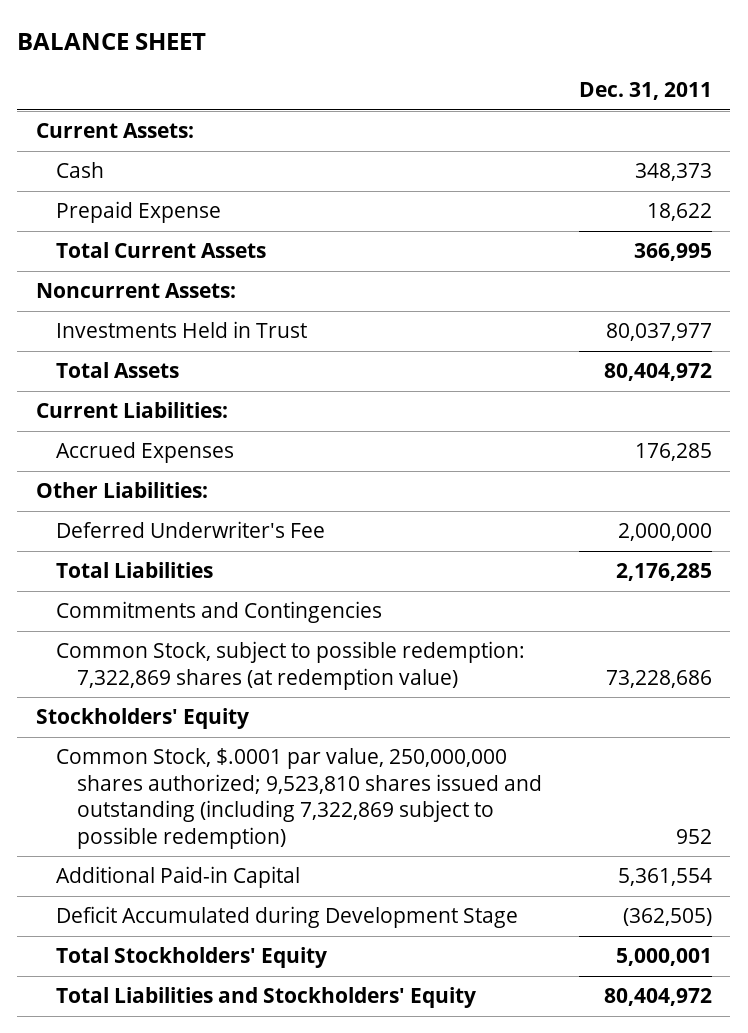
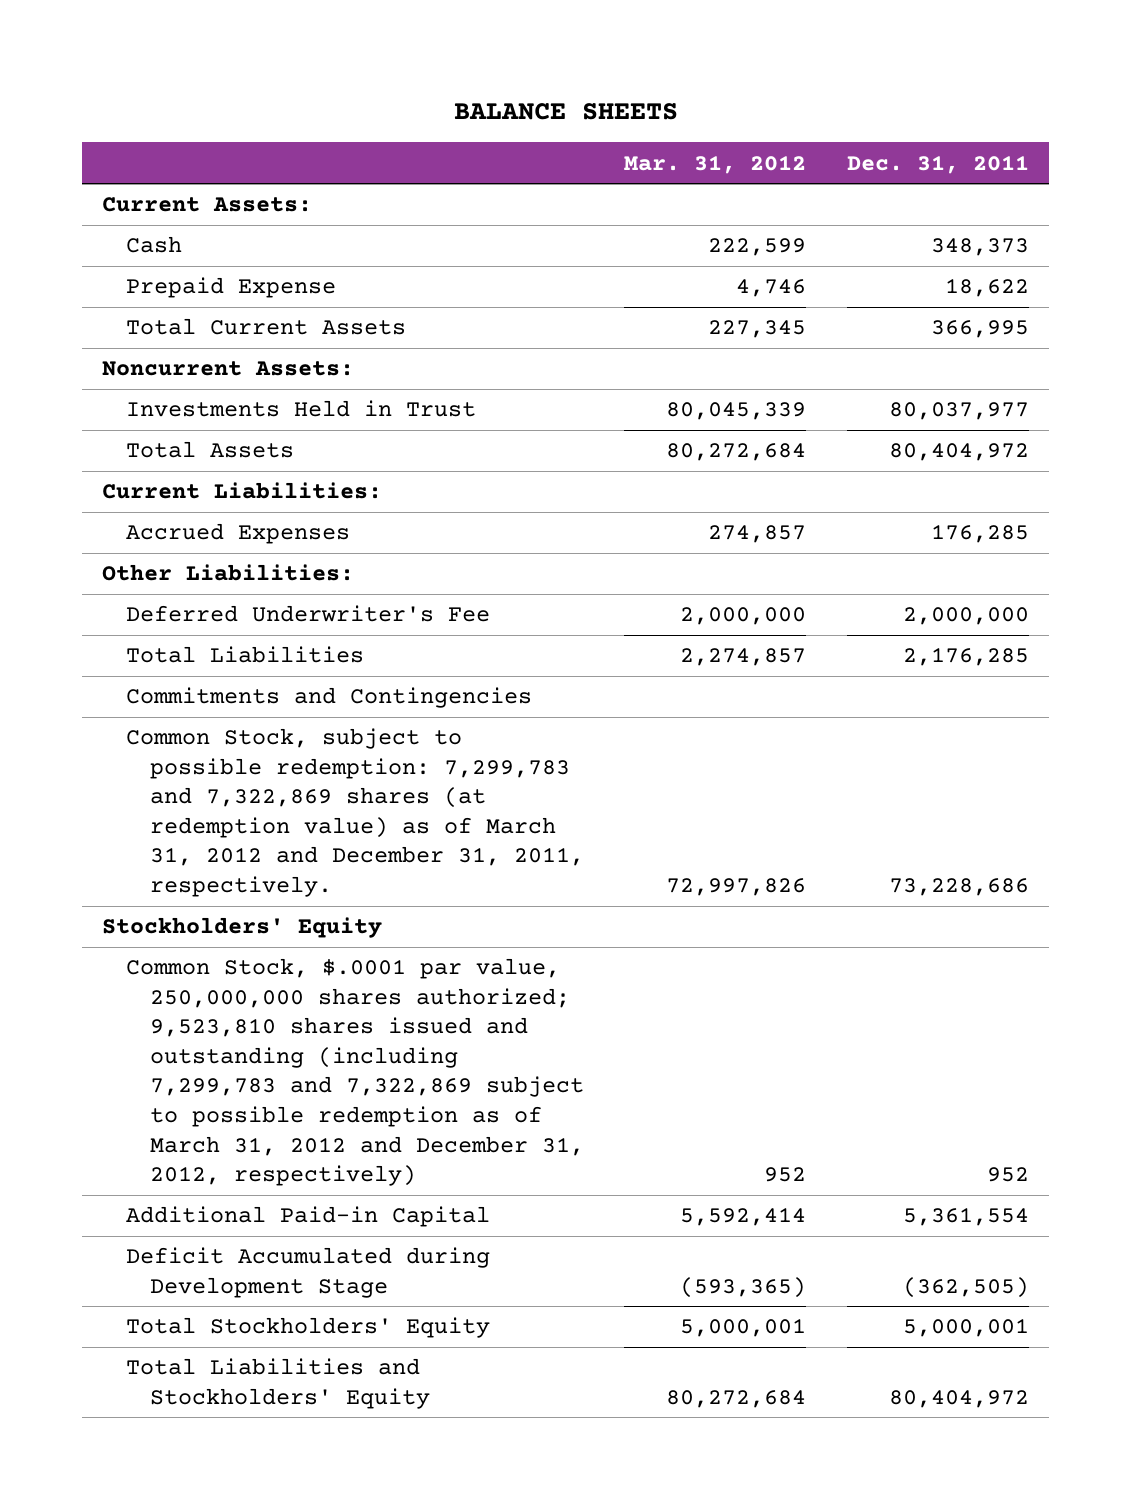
- BALANCE SHEET
+ BALANCE SHEETS
- | Dec. 31, 2011
+ | Mar. 31, 2012 | Dec. 31, 2011
- Common Stock, subject to possible redemption: 7,322,869 shares (at redemption value) | 73,228,686
+ Common Stock, subject to possible redemption: 7,299,783 and 7,322,869 shares (at redemption value) as of March 31, 2012 and December 31, 2011, respectively. | 72,997,826 | 73,228,686
- Common Stock, $.0001 par value, 250,000,000 shares authorized; 9,523,810 shares issued and outstanding (including 7,322,869 subject to possible redemption) | 952
+ Common Stock, $.0001 par value, 250,000,000 shares authorized; 9,523,810 shares issued and outstanding (including 7,299,783 and 7,322,869 subject to possible redemption as of March 31, 2012 and December 31, 2012, respectively) | 952 | 952

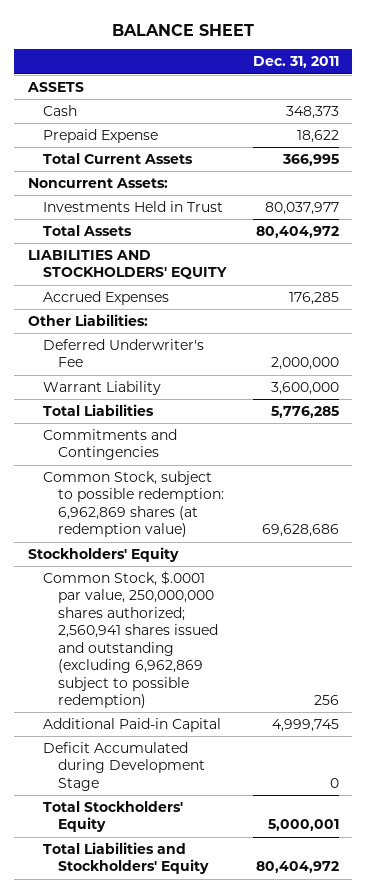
- BALANCE SHEETS
+ BALANCE SHEET
- | Mar. 31, 2012 | Dec. 31, 2011
+ | Dec. 31, 2011
- Current Assets:
+ ASSETS
- Current Liabilities:
+ LIABILITIES AND STOCKHOLDERS' EQUITY
- Total Liabilities | 2,274,857 | 2,176,285
+ Warrant Liability | 3,600,000
+ Total Liabilities | 5,776,285
- Common Stock, subject to possible redemption: 7,299,783 and 7,322,869 shares (at redemption value) as of March 31, 2012 and December 31, 2011, respectively. | 72,997,826 | 73,228,686
+ Common Stock, subject to possible redemption: 6,962,869 shares (at redemption value) | 69,628,686
- Common Stock, $.0001 par value, 250,000,000 shares authorized; 9,523,810 shares issued and outstanding (including 7,299,783 and 7,322,869 subject to possible redemption as of March 31, 2012 and December 31, 2012, respectively) | 952 | 952
- Additional Paid-in Capital | 5,592,414 | 5,361,554
- Deficit Accumulated during Development Stage | (593,365) | (362,505)
+ Common Stock, $.0001 par value, 250,000,000 shares authorized; 2,560,941 shares issued and outstanding (excluding 6,962,869 subject to possible redemption) | 256
+ Additional Paid-in Capital | 4,999,745
+ Deficit Accumulated during Development Stage | 0

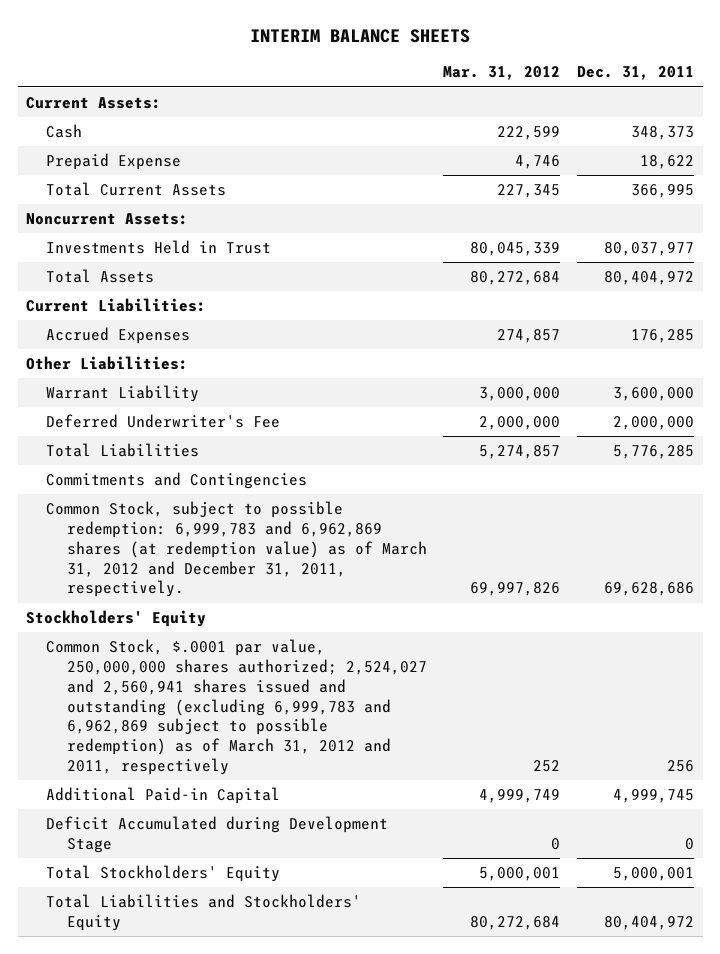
- BALANCE SHEET
+ INTERIM BALANCE SHEETS
- | Dec. 31, 2011
+ | Mar. 31, 2012 | Dec. 31, 2011
- ASSETS
+ Current Assets:
- LIABILITIES AND STOCKHOLDERS' EQUITY
+ Current Liabilities:
moved down: Deferred Underwriter's Fee | 2,000,000 | 2,000,000
- Common Stock, subject to possible redemption: 6,962,869 shares (at redemption value) | 69,628,686
+ Common Stock, subject to possible redemption: 6,999,783 and 6,962,869 shares (at redemption value) as of March 31, 2012 and December 31, 2011, respectively. | 69,997,826 | 69,628,686
- Common Stock, $.0001 par value, 250,000,000 shares authorized; 2,560,941 shares issued and outstanding (excluding 6,962,869 subject to possible redemption) | 256
+ Common Stock, $.0001 par value, 250,000,000 shares authorized; 2,524,027 and 2,560,941 shares issued and outstanding (excluding 6,999,783 and 6,962,869 subject to possible redemption) as of March 31, 2012 and 2011, respectively | 252 | 256

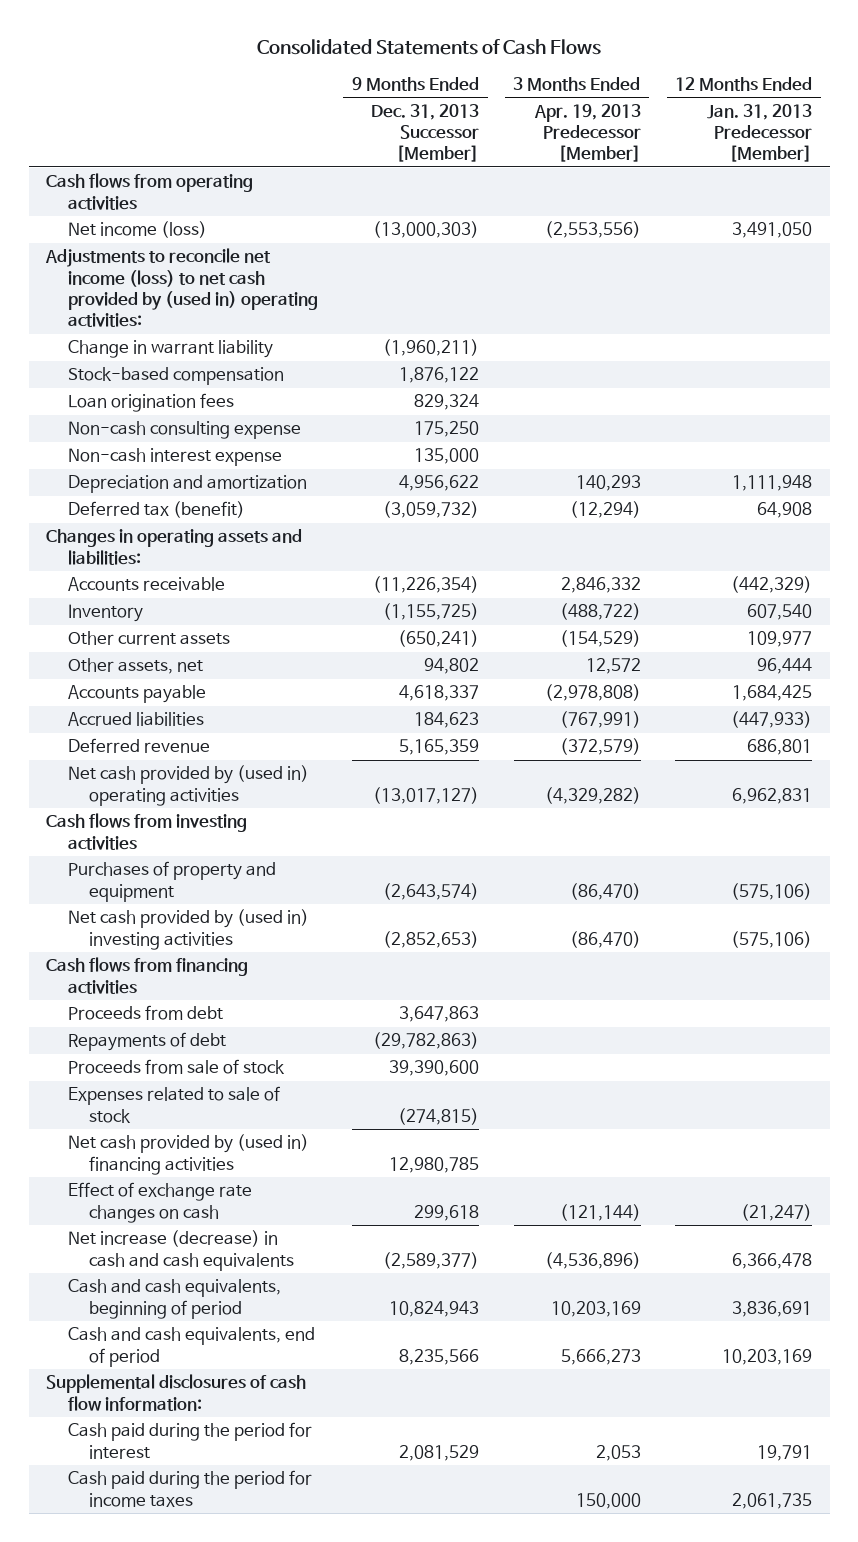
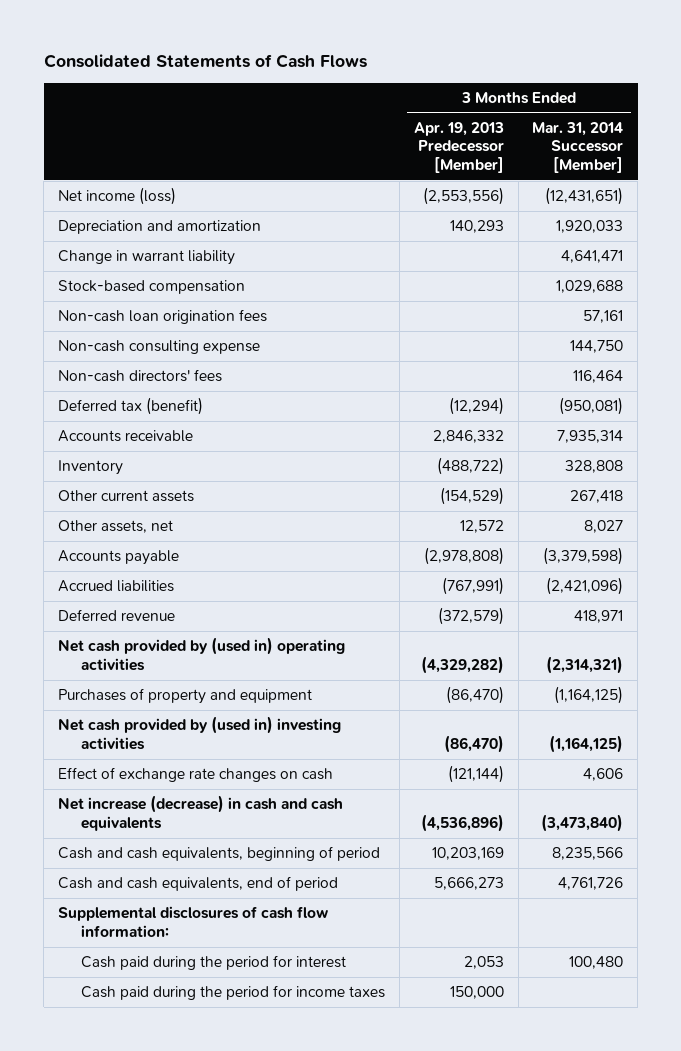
- | 9 Months Ended Dec. 31, 2013 Successor [Member] | 3 Months Ended Apr. 19, 2013 Predecessor [Member] | 12 Months Ended Jan. 31, 2013 Predecessor [Member]
+ | 3 Months Ended Apr. 19, 2013 Predecessor [Member] | 3 Months Ended Mar. 31, 2014 Successor [Member]
- Cash flows from operating activities
- Adjustments to reconcile net income (loss) to net cash provided by (used in) operating activities:
moved up: Depreciation and amortization | 140,293 | 1,920,033
- Loan origination fees | 829,324 | |
+ Non-cash loan origination fees | | 57,161
- Non-cash interest expense | 135,000 | |
+ Non-cash directors' fees | | 116,464
- Changes in operating assets and liabilities:
- Cash flows from investing activities
- Cash flows from financing activities
- Proceeds from debt | 3,647,863 | |
- Repayments of debt | (29,782,863) | |
- Proceeds from sale of stock | 39,390,600 | |
- Expenses related to sale of stock | (274,815) | |
- Net cash provided by (used in) financing activities | 12,980,785 | |

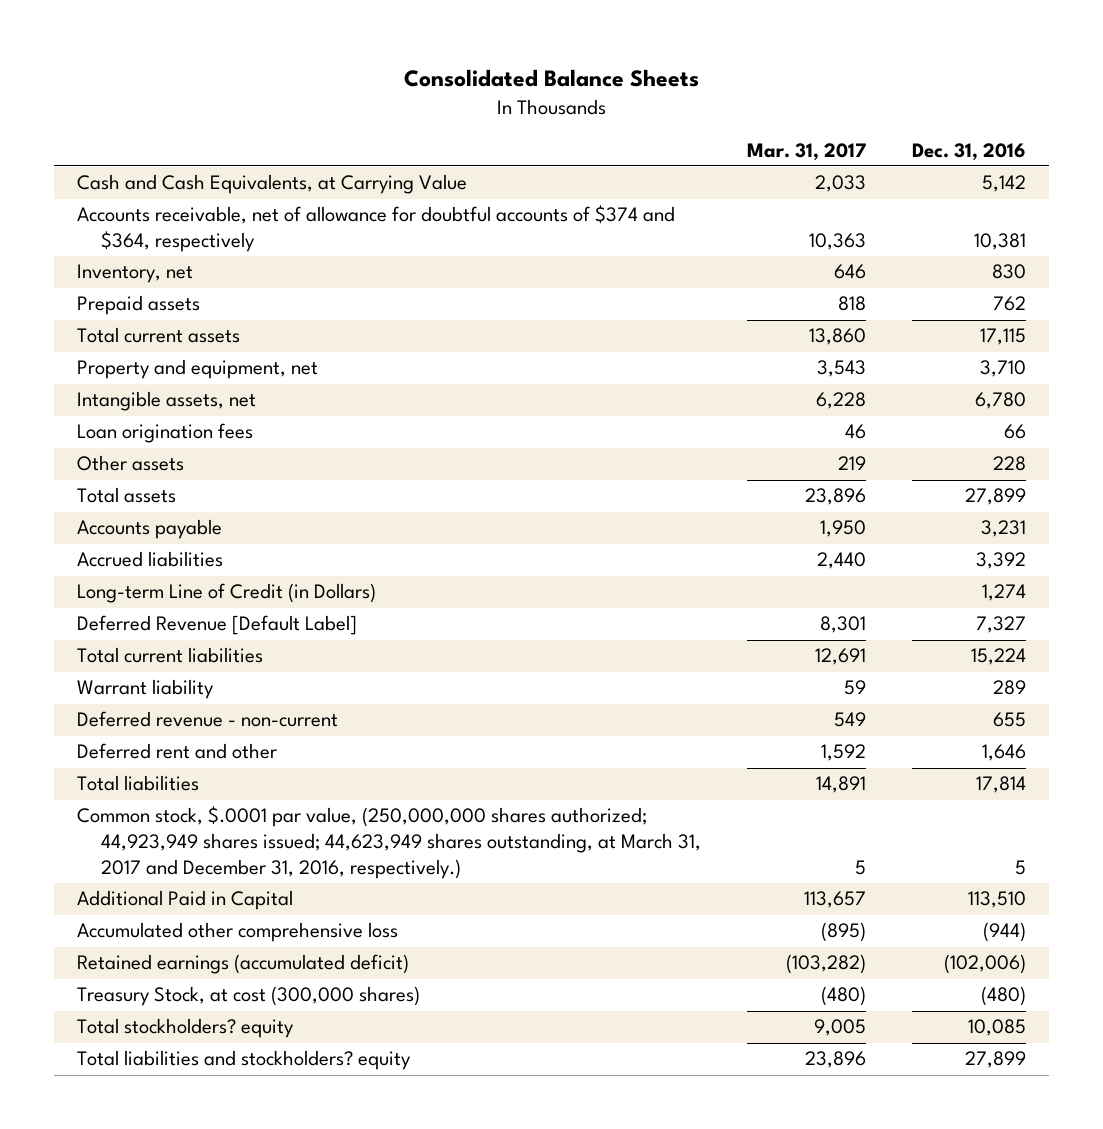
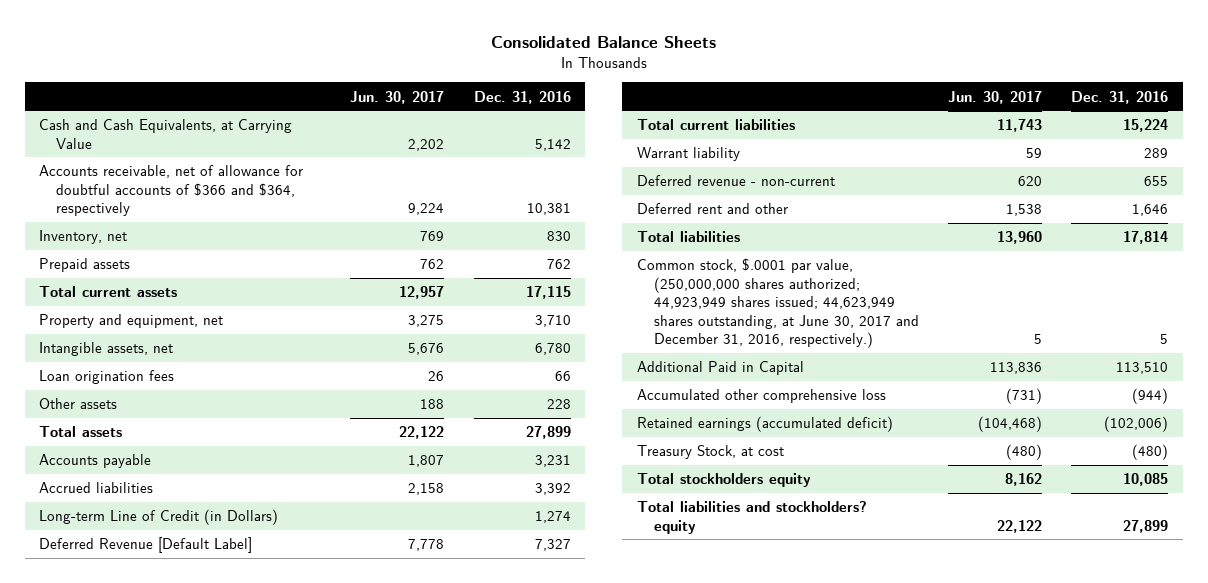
- | Mar. 31, 2017 | Dec. 31, 2016
+ | Jun. 30, 2017 | Dec. 31, 2016
- Accounts receivable, net of allowance for doubtful accounts of $374 and $364, respectively | 10,363 | 10,381
+ Accounts receivable, net of allowance for doubtful accounts of $366 and $364, respectively | 9,224 | 10,381
- Common stock, $.0001 par value, (250,000,000 shares authorized; 44,923,949 shares issued; 44,623,949 shares outstanding, at March 31, 2017 and December 31, 2016, respectively.) | 5 | 5
+ Common stock, $.0001 par value, (250,000,000 shares authorized; 44,923,949 shares issued; 44,623,949 shares outstanding, at June 30, 2017 and December 31, 2016, respectively.) | 5 | 5
- Treasury Stock, at cost (300,000 shares) | (480) | (480)
- Total stockholders? equity | 9,005 | 10,085
+ Treasury Stock, at cost | (480) | (480)
+ Total stockholders equity | 8,162 | 10,085

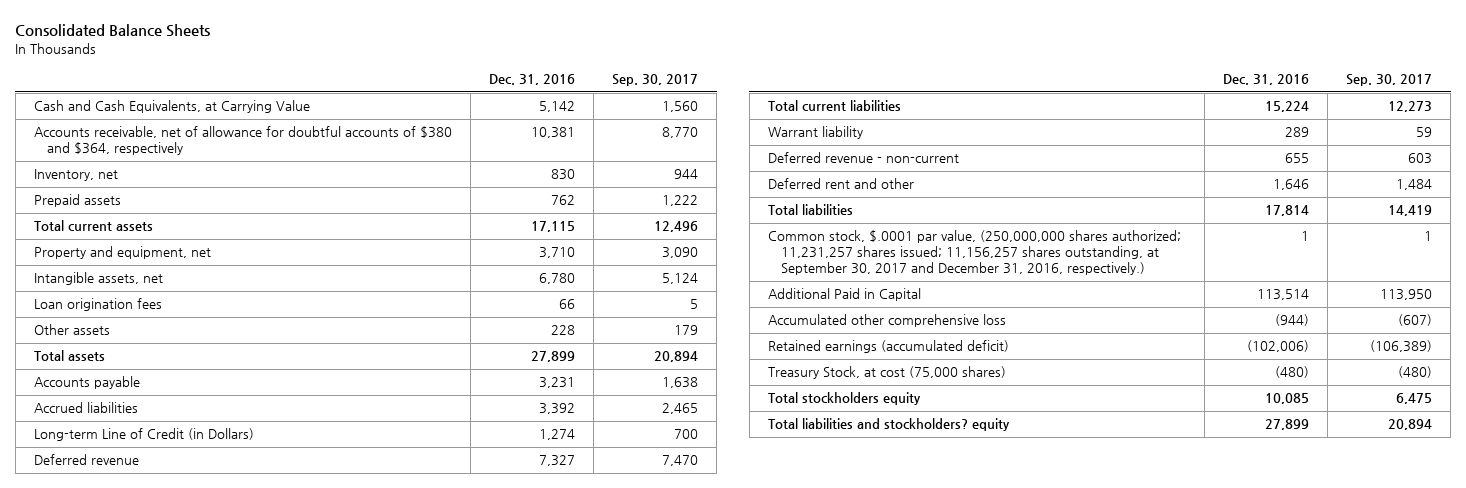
- | Jun. 30, 2017 | Dec. 31, 2016
+ | Dec. 31, 2016 | Sep. 30, 2017
- Accounts receivable, net of allowance for doubtful accounts of $366 and $364, respectively | 9,224 | 10,381
+ Accounts receivable, net of allowance for doubtful accounts of $380 and $364, respectively | 10,381 | 8,770
- Deferred Revenue [Default Label] | 7,778 | 7,327
+ Deferred revenue | 7,327 | 7,470
- Common stock, $.0001 par value, (250,000,000 shares authorized; 44,923,949 shares issued; 44,623,949 shares outstanding, at June 30, 2017 and December 31, 2016, respectively.) | 5 | 5
- Additional Paid in Capital | 113,836 | 113,510
+ Common stock, $.0001 par value, (250,000,000 shares authorized; 11,231,257 shares issued; 11,156,257 shares outstanding, at September 30, 2017 and December 31, 2016, respectively.) | 1 | 1
+ Additional Paid in Capital | 113,514 | 113,950
- Treasury Stock, at cost | (480) | (480)
+ Treasury Stock, at cost (75,000 shares) | (480) | (480)

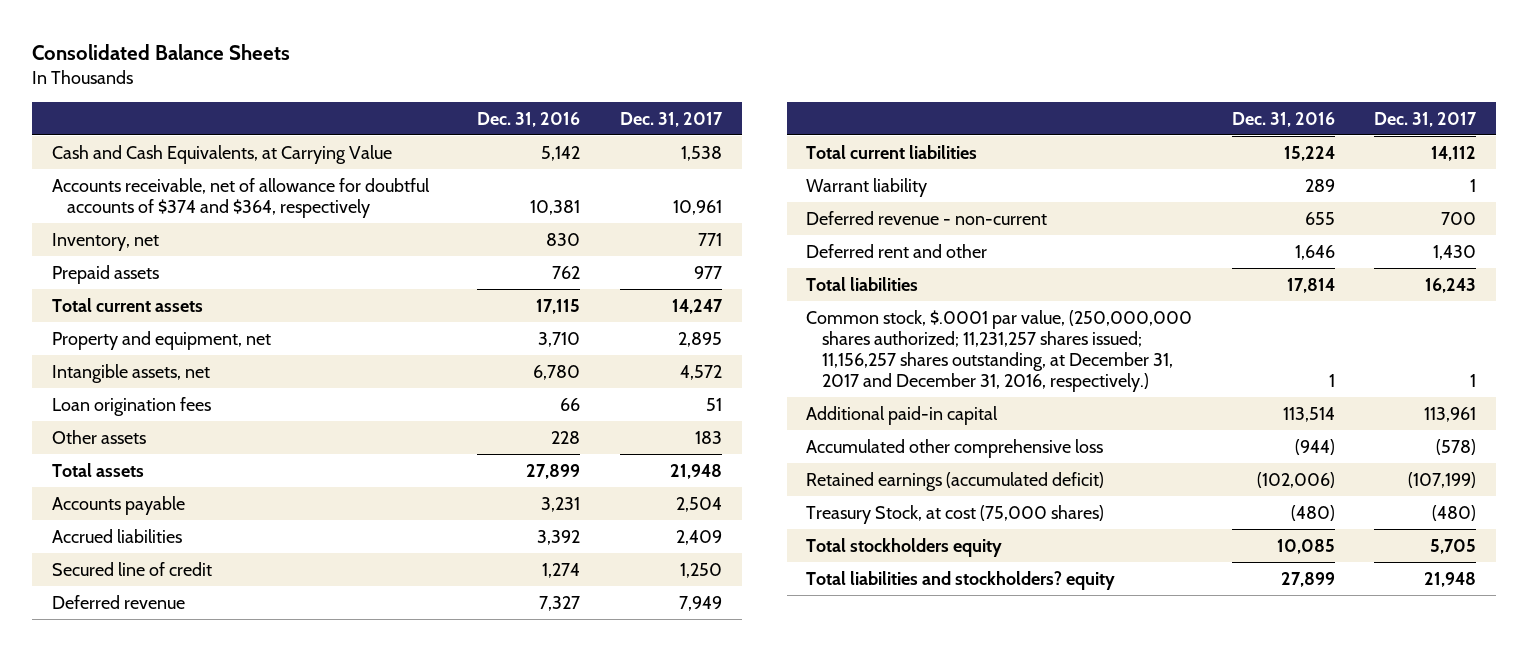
- | Dec. 31, 2016 | Sep. 30, 2017
+ | Dec. 31, 2016 | Dec. 31, 2017
- Accounts receivable, net of allowance for doubtful accounts of $380 and $364, respectively | 10,381 | 8,770
+ Accounts receivable, net of allowance for doubtful accounts of $374 and $364, respectively | 10,381 | 10,961
- Long-term Line of Credit (in Dollars) | 1,274 | 700
+ Secured line of credit | 1,274 | 1,250
- Common stock, $.0001 par value, (250,000,000 shares authorized; 11,231,257 shares issued; 11,156,257 shares outstanding, at September 30, 2017 and December 31, 2016, respectively.) | 1 | 1
- Additional Paid in Capital | 113,514 | 113,950
+ Common stock, $.0001 par value, (250,000,000 shares authorized; 11,231,257 shares issued; 11,156,257 shares outstanding, at December 31, 2017 and December 31, 2016, respectively.) | 1 | 1
+ Additional paid-in capital | 113,514 | 113,961

